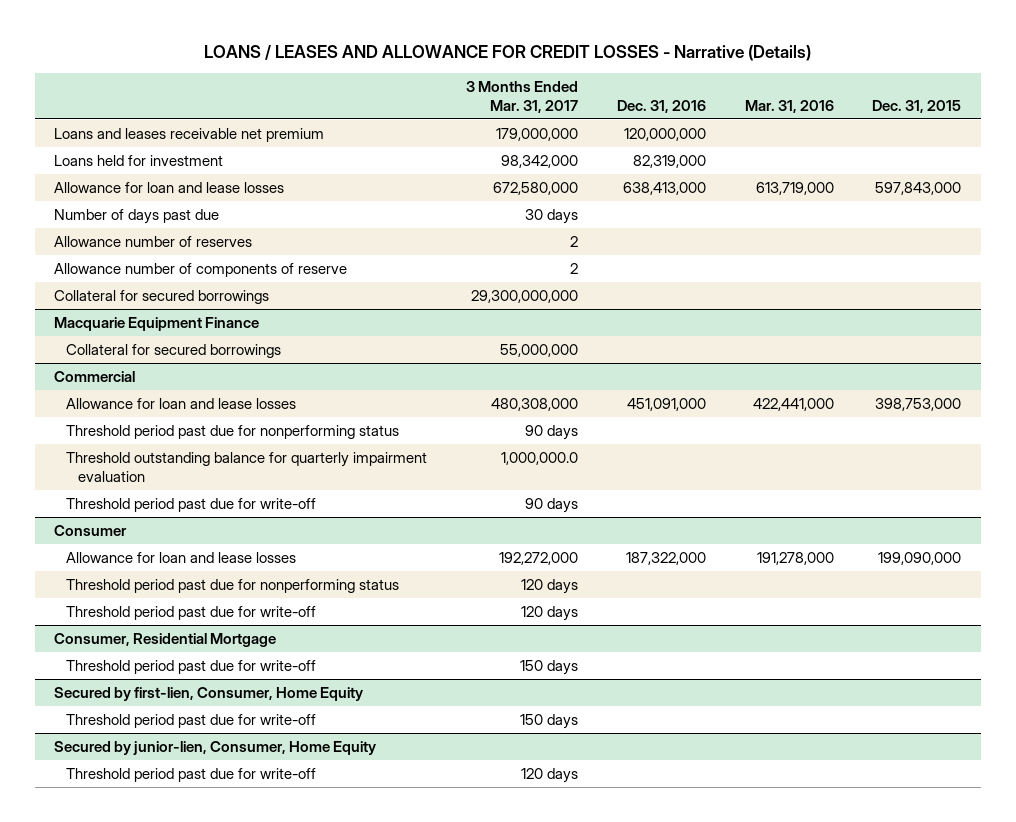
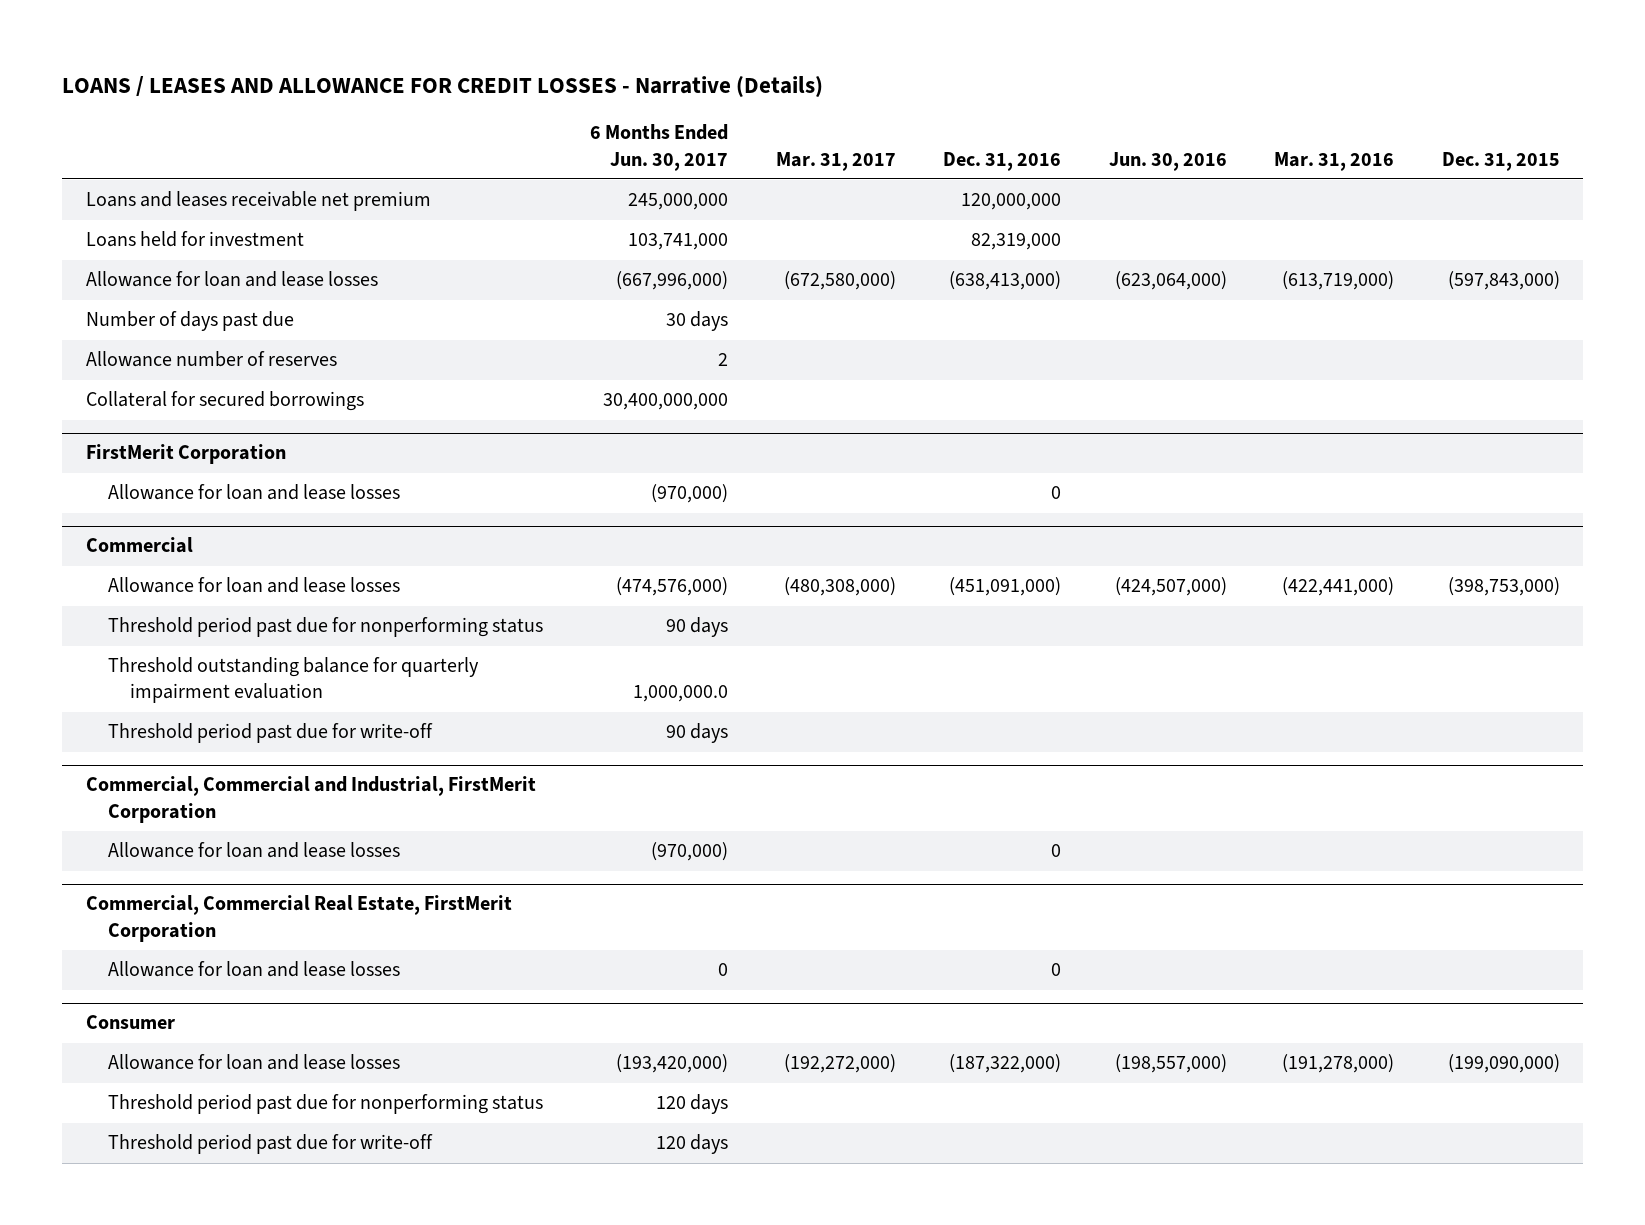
- | 3 Months Ended Mar. 31, 2017 | Dec. 31, 2016 | Mar. 31, 2016 | Dec. 31, 2015
+ | 6 Months Ended Jun. 30, 2017 | Mar. 31, 2017 | Dec. 31, 2016 | Jun. 30, 2016 | Mar. 31, 2016 | Dec. 31, 2015
- Allowance for loan and lease losses | 672,580,000 | 638,413,000 | 613,719,000 | 597,843,000
+ Allowance for loan and lease losses | (667,996,000) | (672,580,000) | (638,413,000) | (623,064,000) | (613,719,000) | (597,843,000)
- Allowance number of components of reserve | 2 | | |
- Macquarie Equipment Finance
- Collateral for secured borrowings | 55,000,000 | | |
+ FirstMerit Corporation
+ Allowance for loan and lease losses | (970,000) | | 0 | | |
@ Commercial
- Allowance for loan and lease losses | 480,308,000 | 451,091,000 | 422,441,000 | 398,753,000
+ Allowance for loan and lease losses | (474,576,000) | (480,308,000) | (451,091,000) | (424,507,000) | (422,441,000) | (398,753,000)
+ Commercial, Commercial and Industrial, FirstMerit Corporation
+ Allowance for loan and lease losses | (970,000) | | 0 | | |
+ Commercial, Commercial Real Estate, FirstMerit Corporation
+ Allowance for loan and lease losses | 0 | | 0 | | |
@ Consumer
- Allowance for loan and lease losses | 192,272,000 | 187,322,000 | 191,278,000 | 199,090,000
+ Allowance for loan and lease losses | (193,420,000) | (192,272,000) | (187,322,000) | (198,557,000) | (191,278,000) | (199,090,000)
- Consumer, Residential Mortgage
- Threshold period past due for write-off | 150 days | | |
- Secured by first-lien, Consumer, Home Equity
- Threshold period past due for write-off | 150 days | | |
- Secured by junior-lien, Consumer, Home Equity
- Threshold period past due for write-off | 120 days | | |

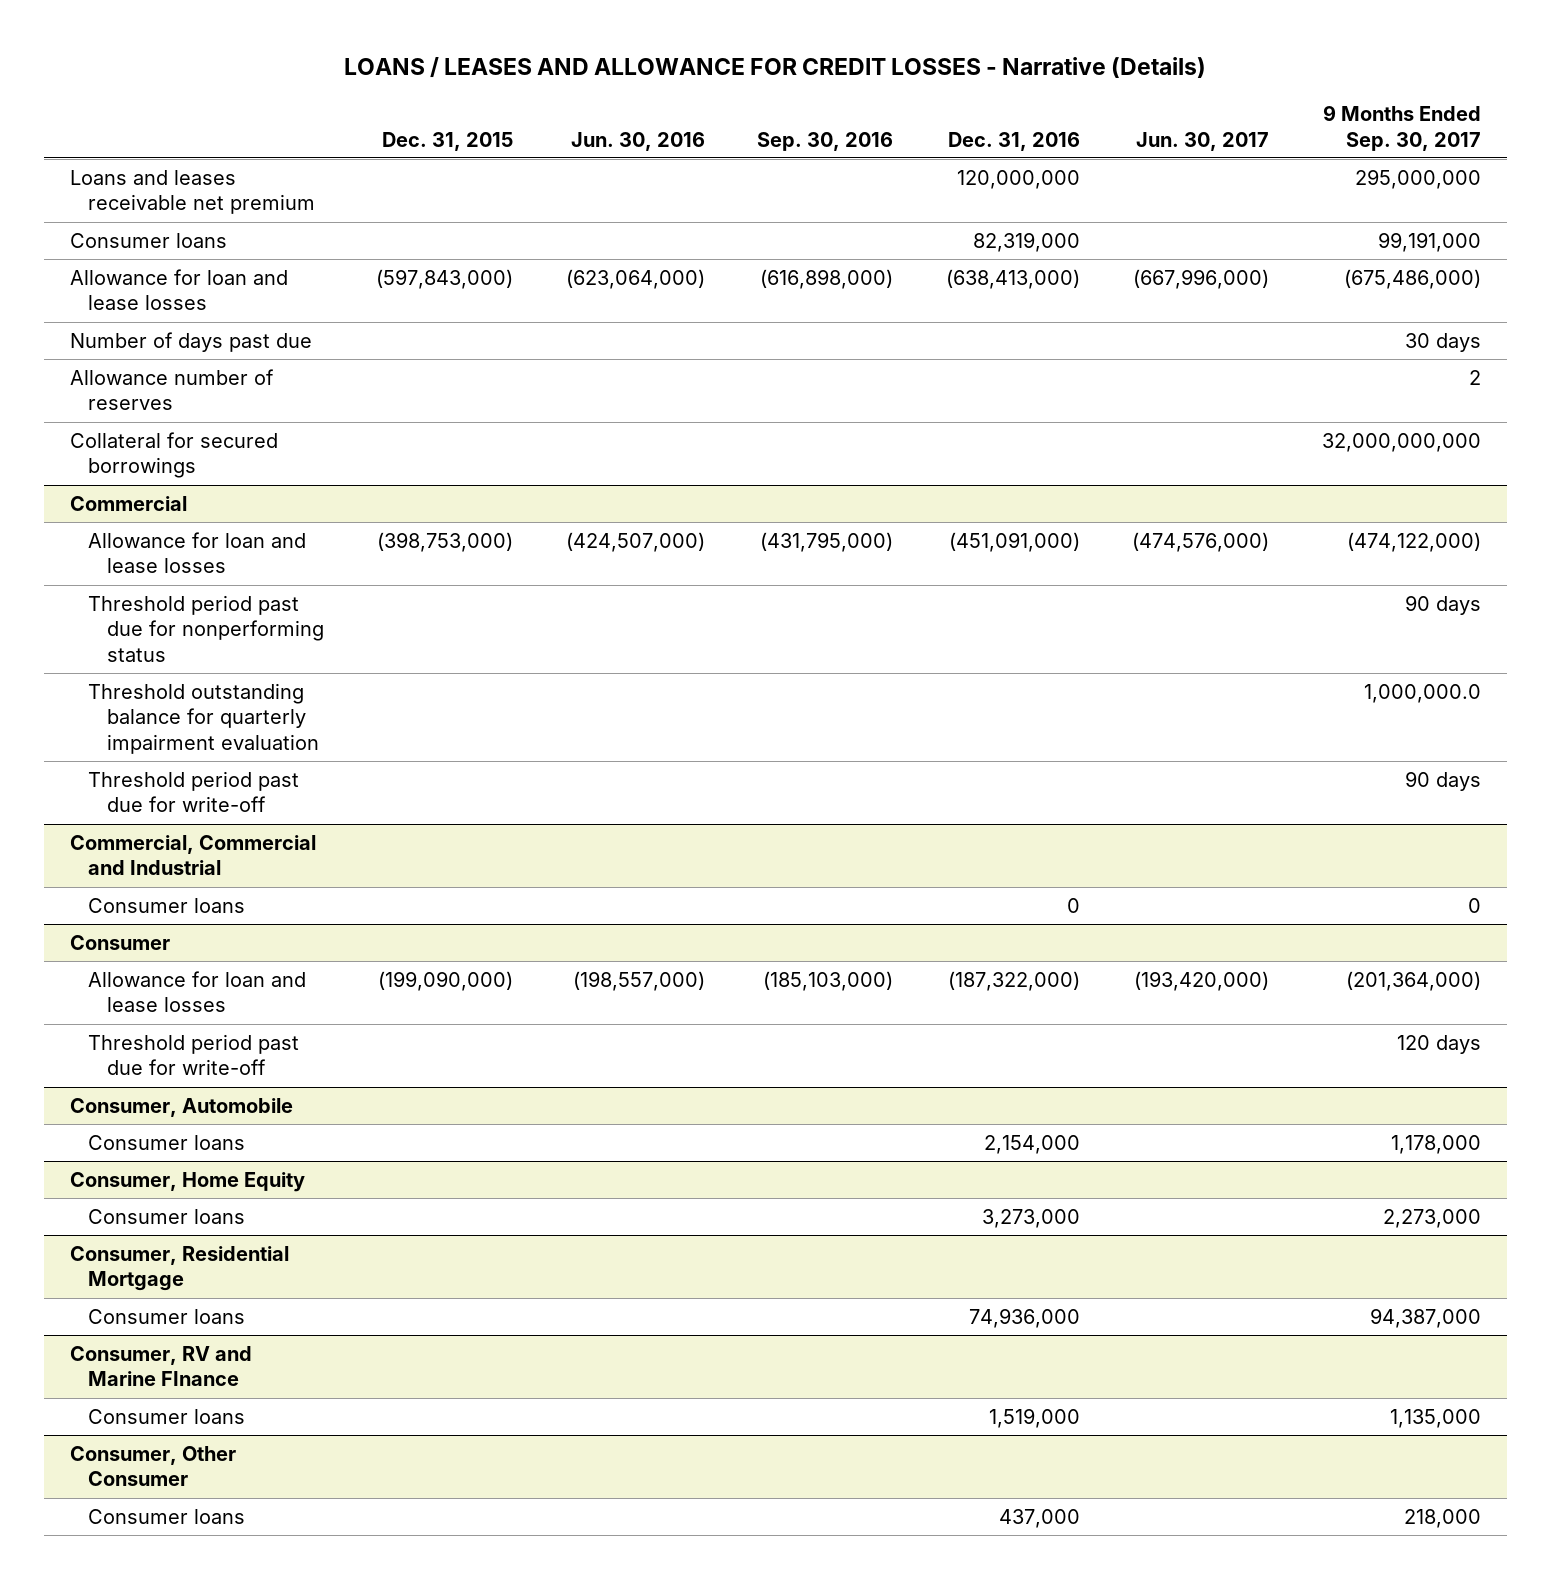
- | 6 Months Ended Jun. 30, 2017 | Mar. 31, 2017 | Dec. 31, 2016 | Jun. 30, 2016 | Mar. 31, 2016 | Dec. 31, 2015
+ | Dec. 31, 2015 | Jun. 30, 2016 | Sep. 30, 2016 | Dec. 31, 2016 | Jun. 30, 2017 | 9 Months Ended Sep. 30, 2017
- Loans held for investment | 103,741,000 | | 82,319,000 | | |
+ Consumer loans | | | | 82,319,000 | | 99,191,000
- FirstMerit Corporation
- Allowance for loan and lease losses | (970,000) | | 0 | | |
- Commercial, Commercial and Industrial, FirstMerit Corporation
- Allowance for loan and lease losses | (970,000) | | 0 | | |
- Commercial, Commercial Real Estate, FirstMerit Corporation
- Allowance for loan and lease losses | 0 | | 0 | | |
+ Commercial, Commercial and Industrial
+ Consumer loans | | | | 0 | | 0
@ Consumer
- Threshold period past due for nonperforming status | 120 days | | | | |
+ Consumer, Automobile
+ Consumer loans | | | | 2,154,000 | | 1,178,000
+ Consumer, Home Equity
+ Consumer loans | | | | 3,273,000 | | 2,273,000
+ Consumer, Residential Mortgage
+ Consumer loans | | | | 74,936,000 | | 94,387,000
+ Consumer, RV and Marine FInance
+ Consumer loans | | | | 1,519,000 | | 1,135,000
+ Consumer, Other Consumer
+ Consumer loans | | | | 437,000 | | 218,000

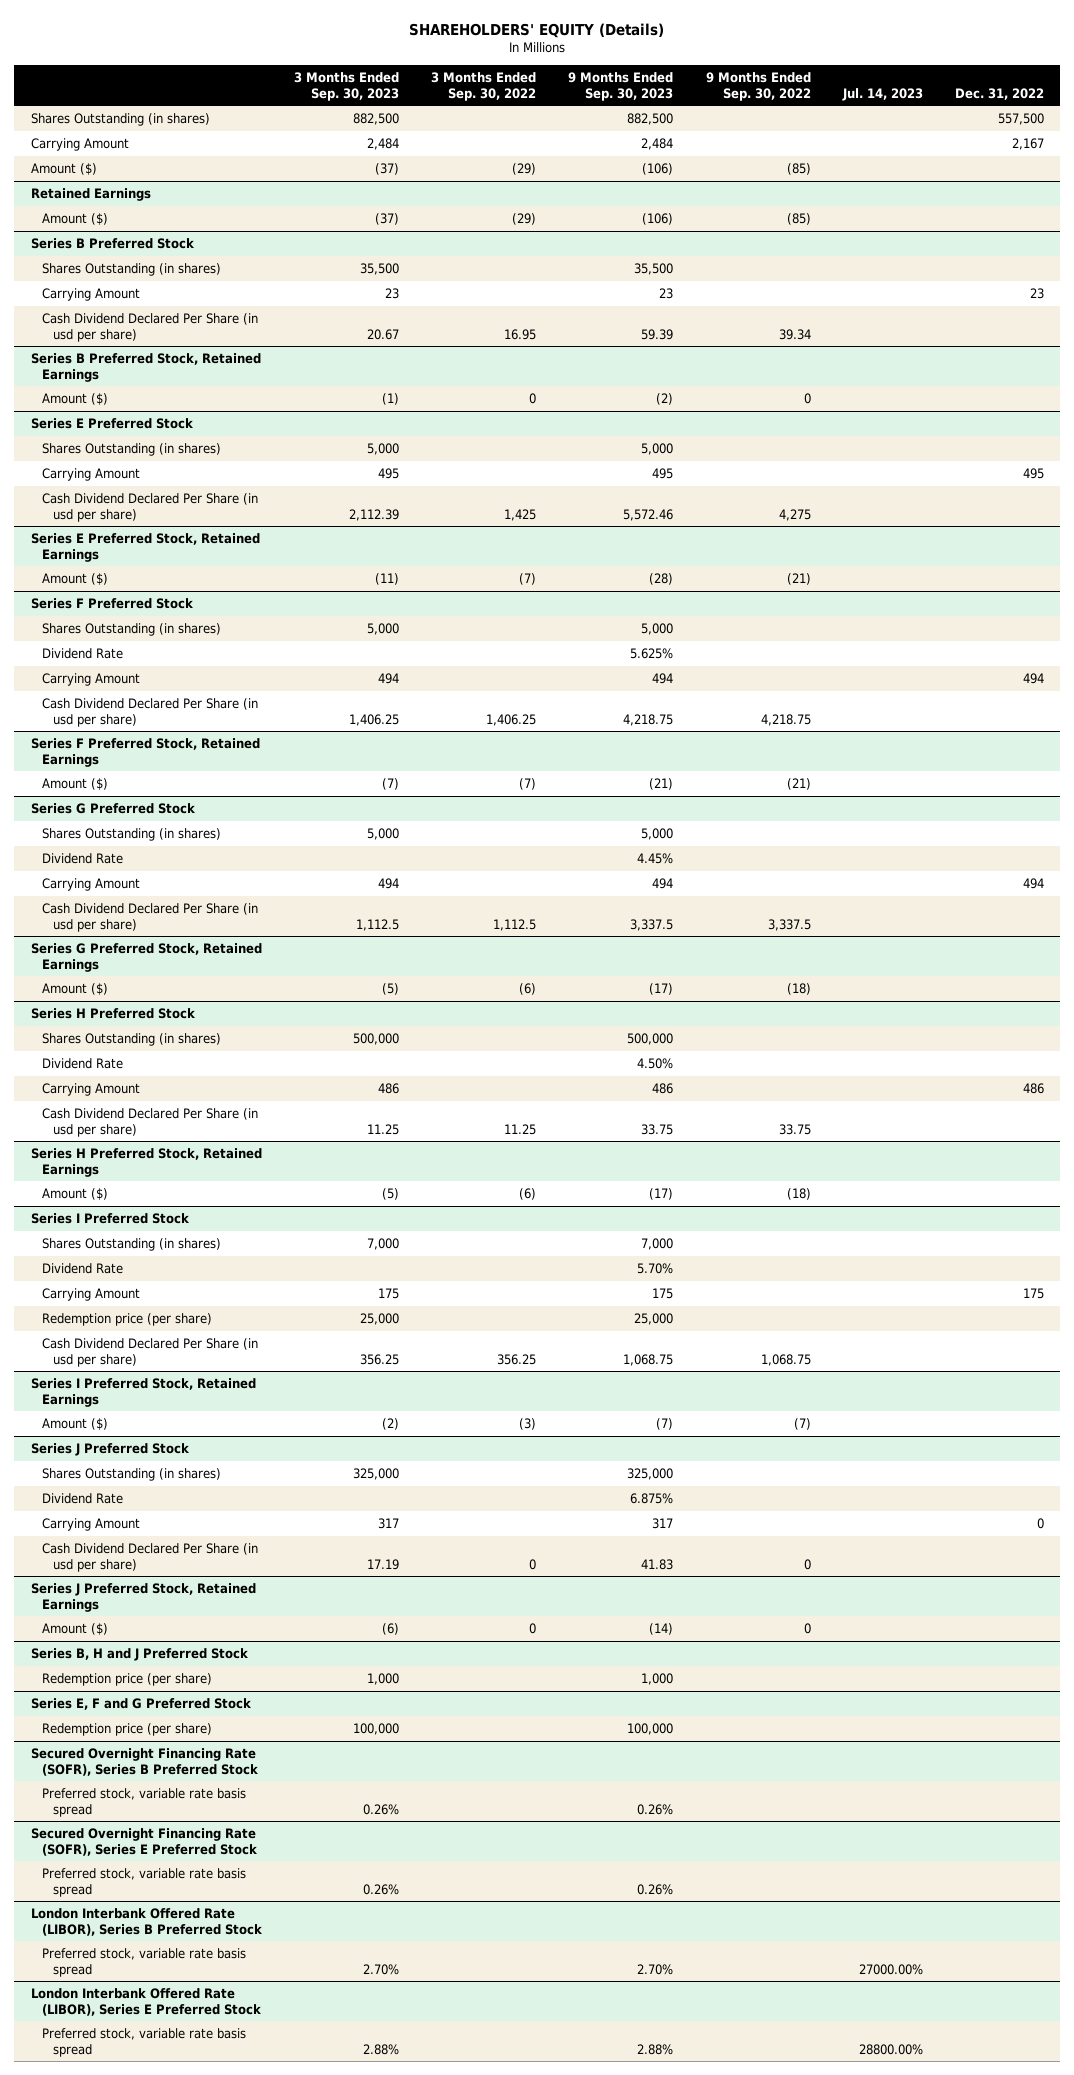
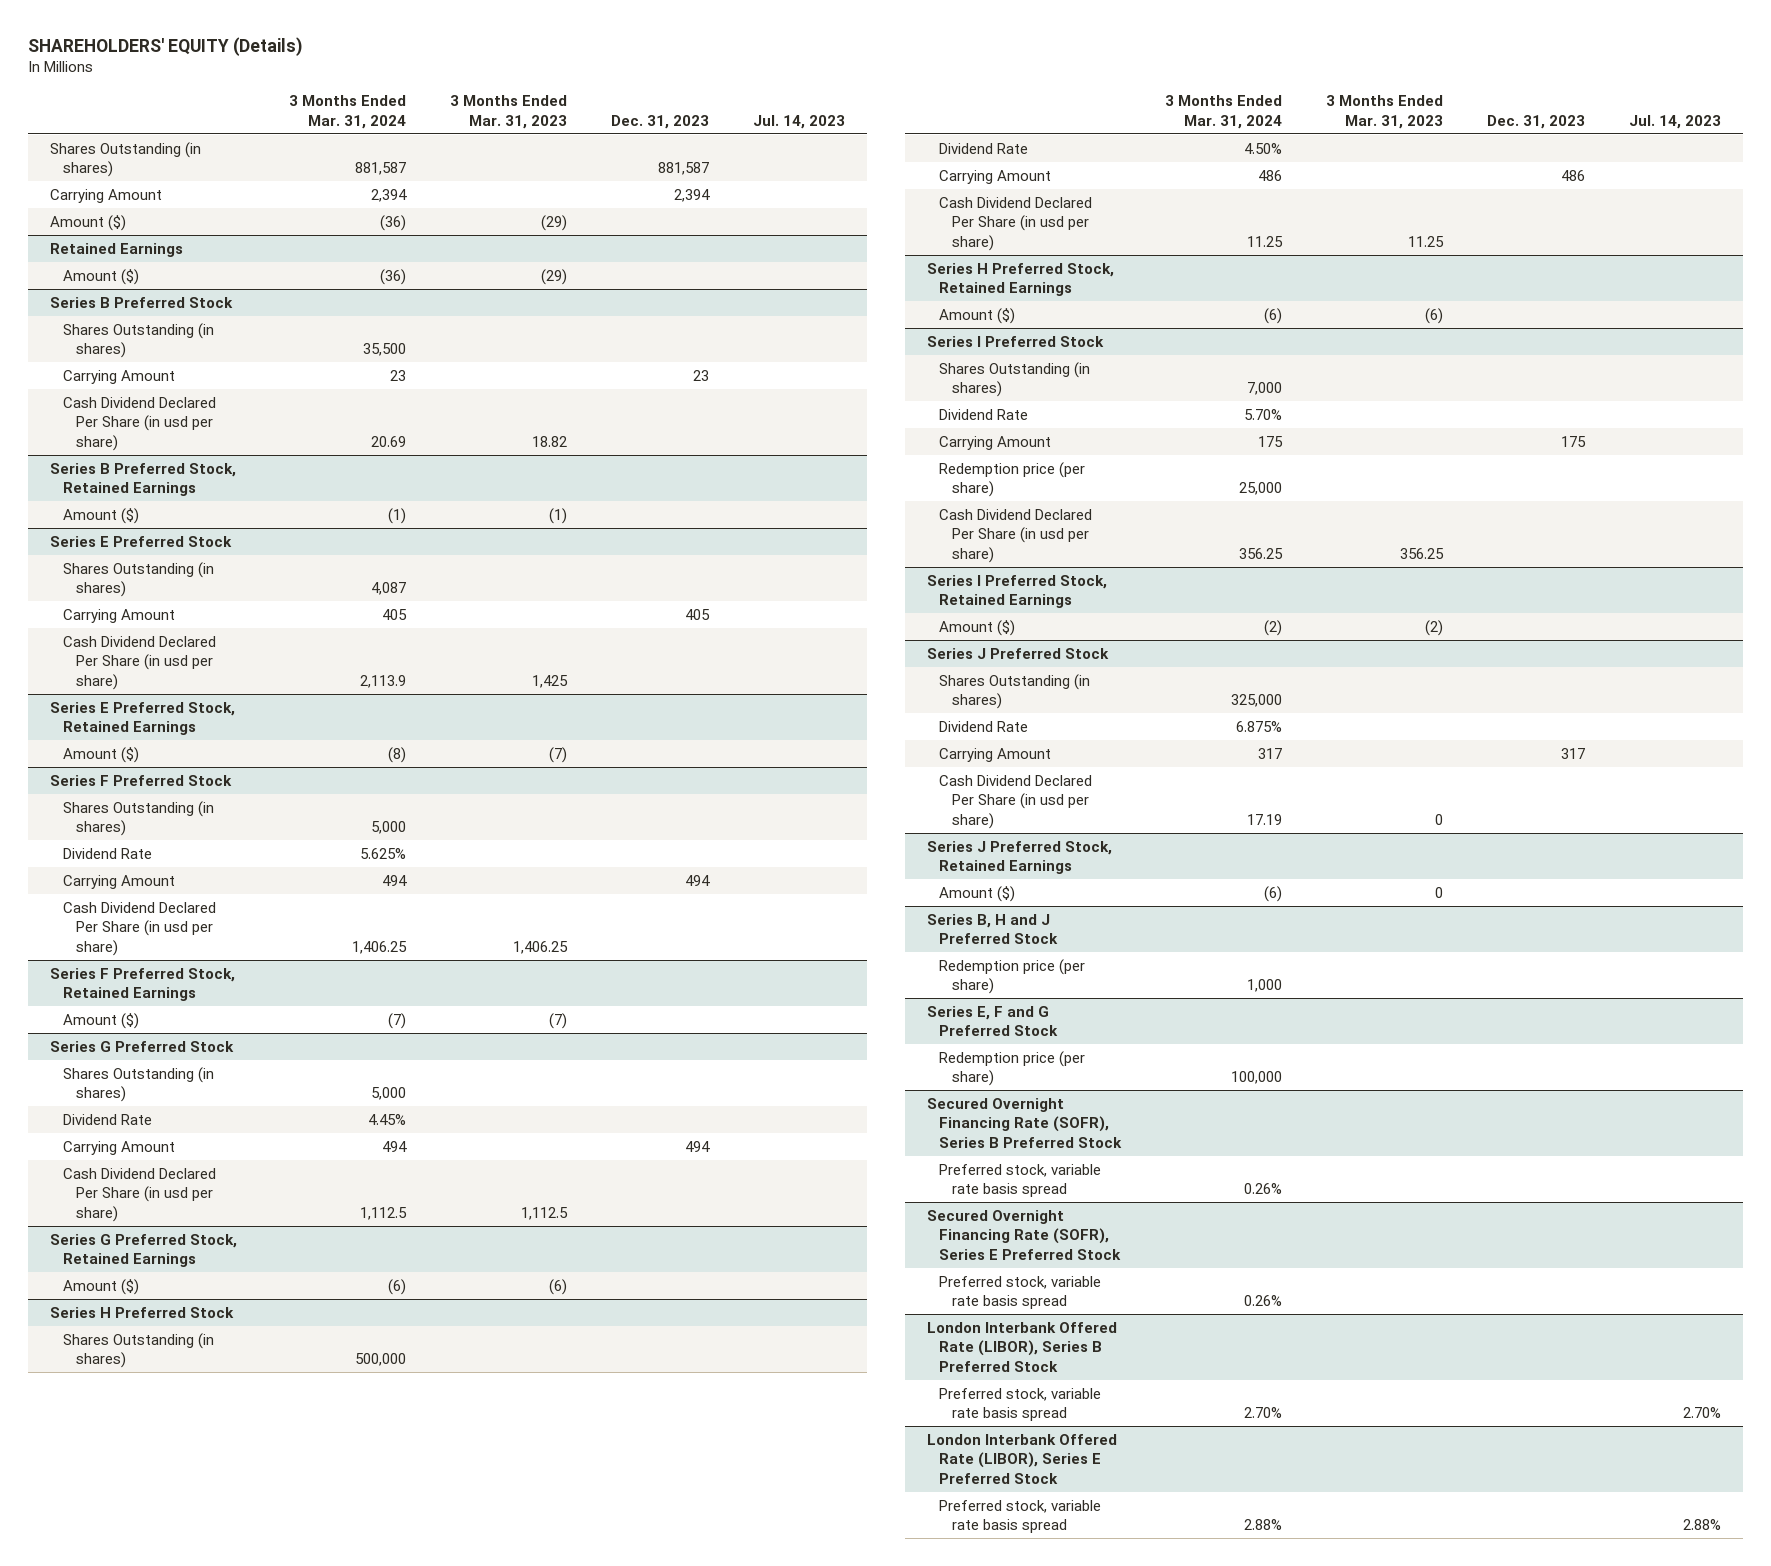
- | 3 Months Ended Sep. 30, 2023 | 3 Months Ended Sep. 30, 2022 | 9 Months Ended Sep. 30, 2023 | 9 Months Ended Sep. 30, 2022 | Jul. 14, 2023 | Dec. 31, 2022
+ | 3 Months Ended Mar. 31, 2024 | 3 Months Ended Mar. 31, 2023 | Dec. 31, 2023 | Jul. 14, 2023
@ London Interbank Offered Rate (LIBOR), Series B Preferred Stock
- Preferred stock, variable rate basis spread | 2.70% | | 2.70% | | 27000.00% |
+ Preferred stock, variable rate basis spread | 2.70% | | | 2.70%
@ London Interbank Offered Rate (LIBOR), Series E Preferred Stock
- Preferred stock, variable rate basis spread | 2.88% | | 2.88% | | 28800.00% |
+ Preferred stock, variable rate basis spread | 2.88% | | | 2.88%

